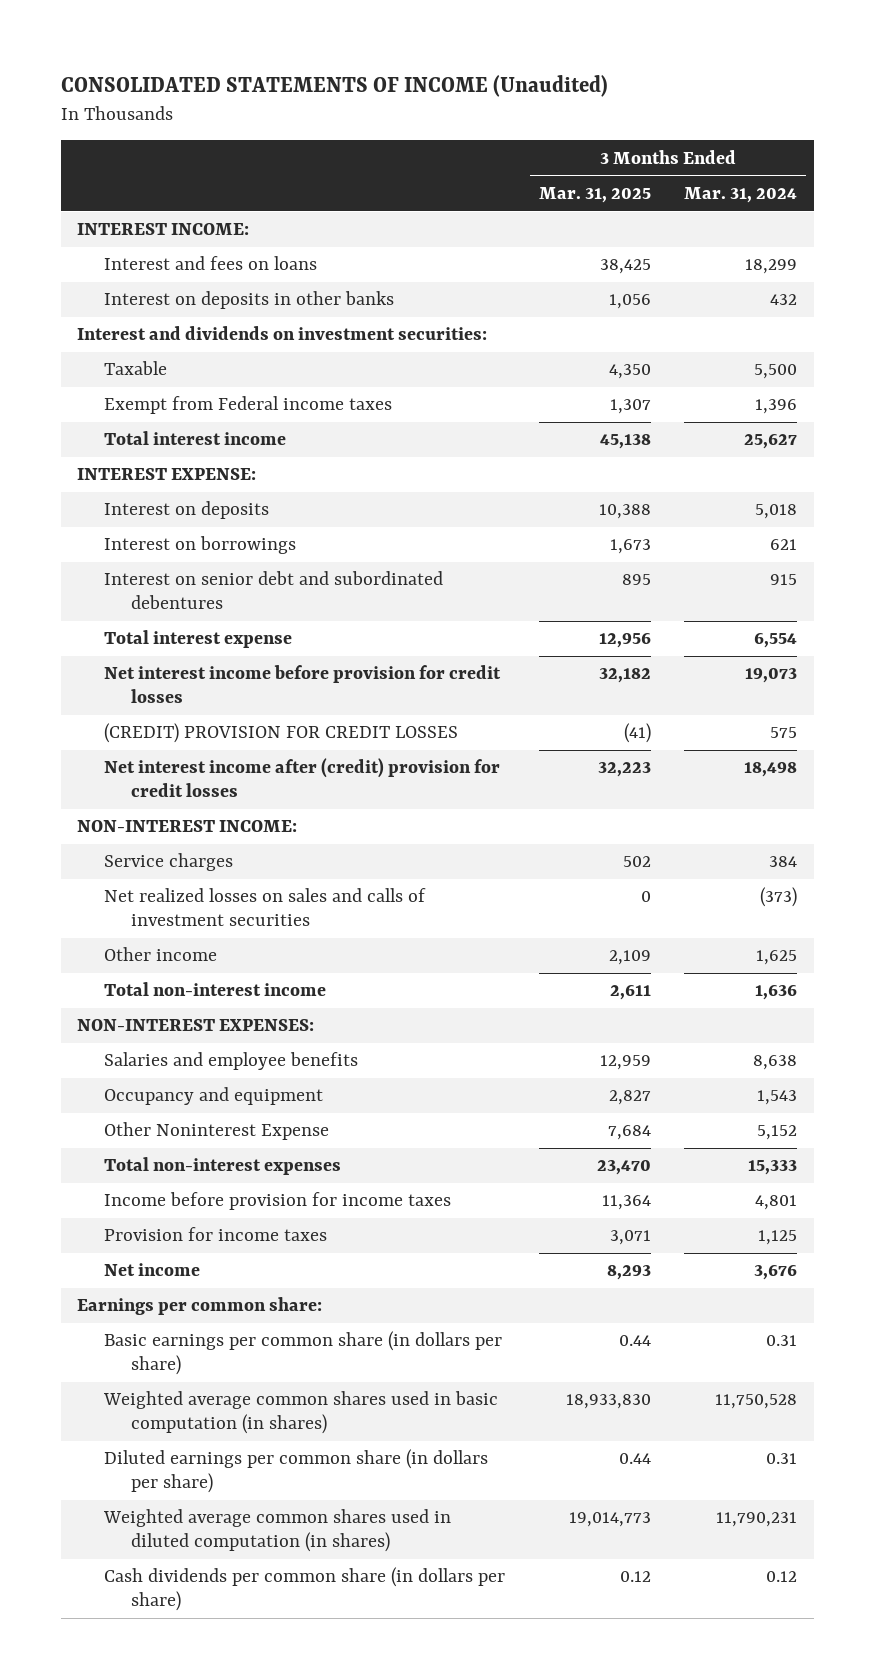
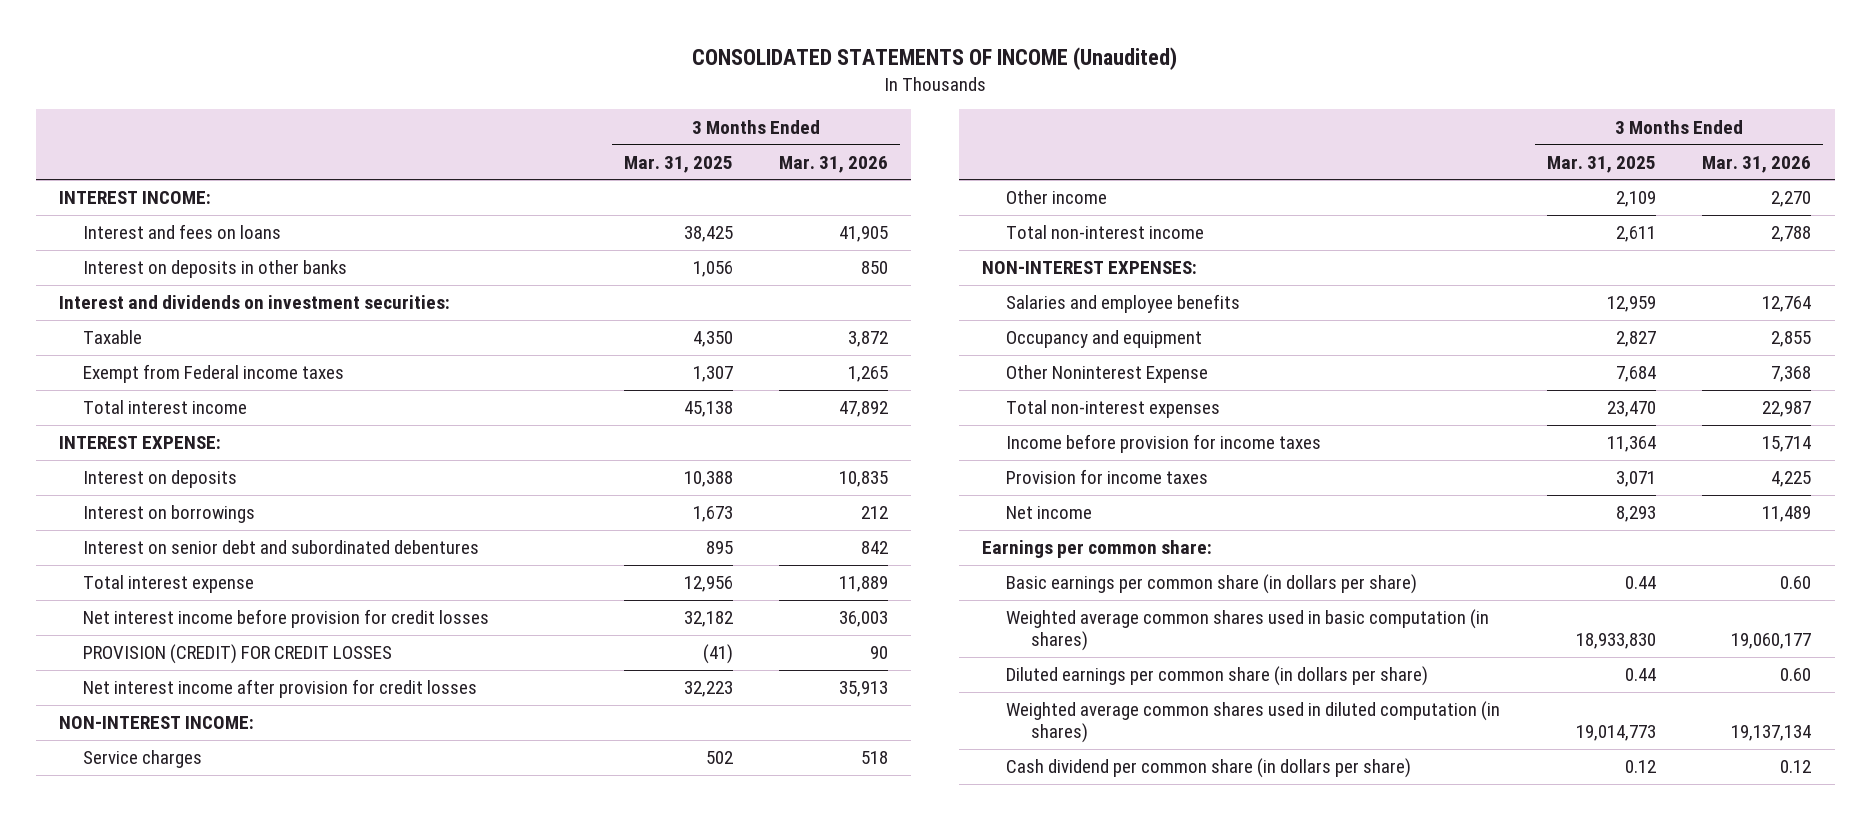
- | 3 Months Ended Mar. 31, 2025 | 3 Months Ended Mar. 31, 2024
+ | 3 Months Ended Mar. 31, 2025 | 3 Months Ended Mar. 31, 2026
- (CREDIT) PROVISION FOR CREDIT LOSSES | (41) | 575
- Net interest income after (credit) provision for credit losses | 32,223 | 18,498
+ PROVISION (CREDIT) FOR CREDIT LOSSES | (41) | 90
+ Net interest income after provision for credit losses | 32,223 | 35,913
- Net realized losses on sales and calls of investment securities | 0 | (373)
- Cash dividends per common share (in dollars per share) | 0.12 | 0.12
+ Cash dividend per common share (in dollars per share) | 0.12 | 0.12

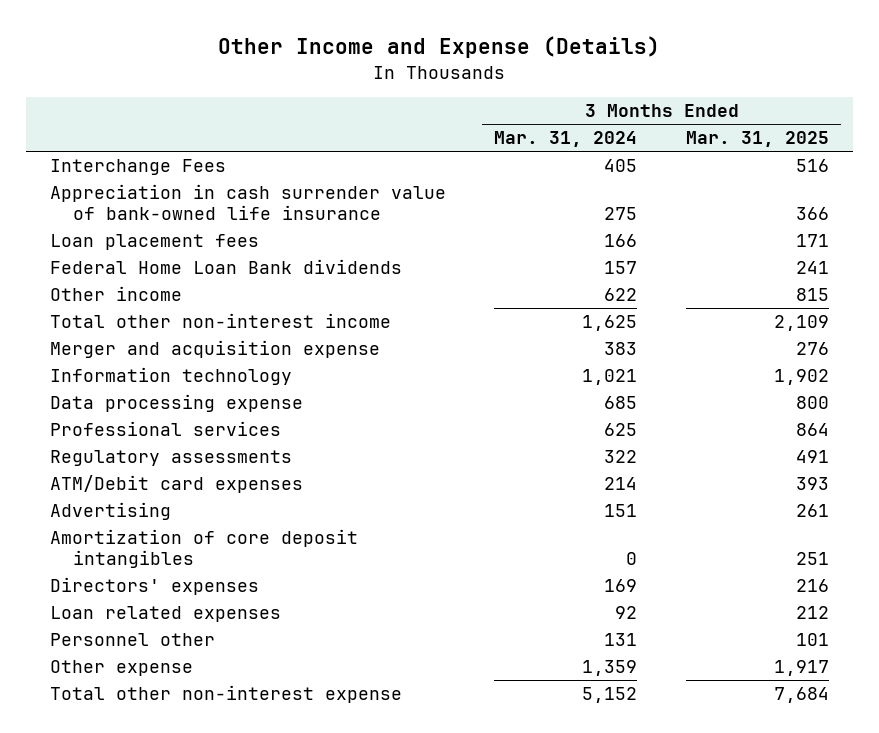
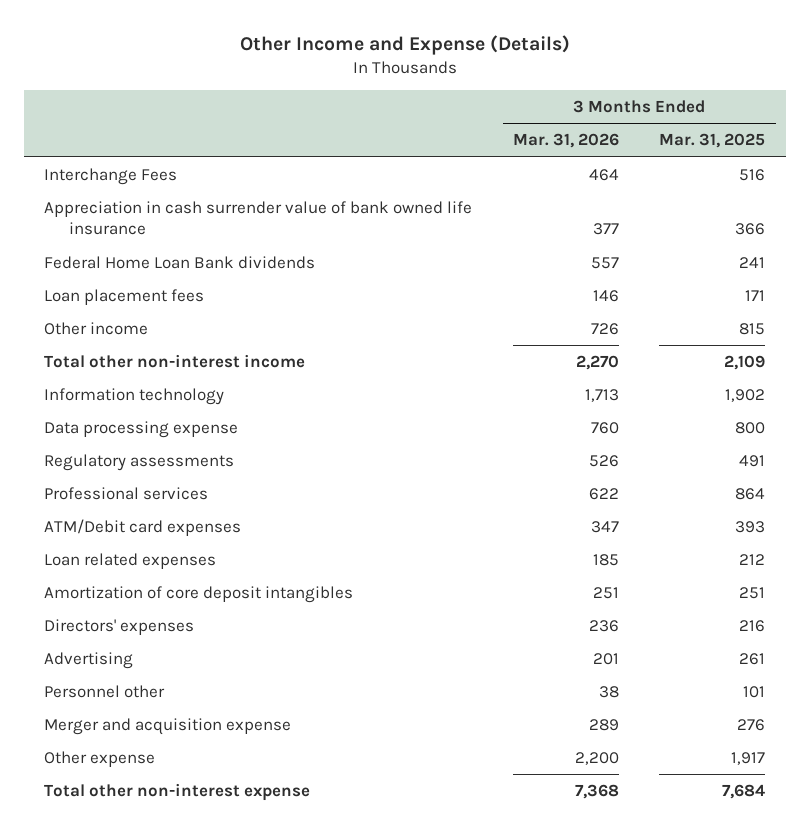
- | 3 Months Ended Mar. 31, 2024 | 3 Months Ended Mar. 31, 2025
+ | 3 Months Ended Mar. 31, 2026 | 3 Months Ended Mar. 31, 2025
- Appreciation in cash surrender value of bank-owned life insurance | 275 | 366
+ Appreciation in cash surrender value of bank owned life insurance | 377 | 366
moved down: Loan placement fees | 146 | 171
moved down: Professional services | 622 | 864
moved up: Loan related expenses | 185 | 212
moved down: Advertising | 201 | 261
moved down: Merger and acquisition expense | 289 | 276

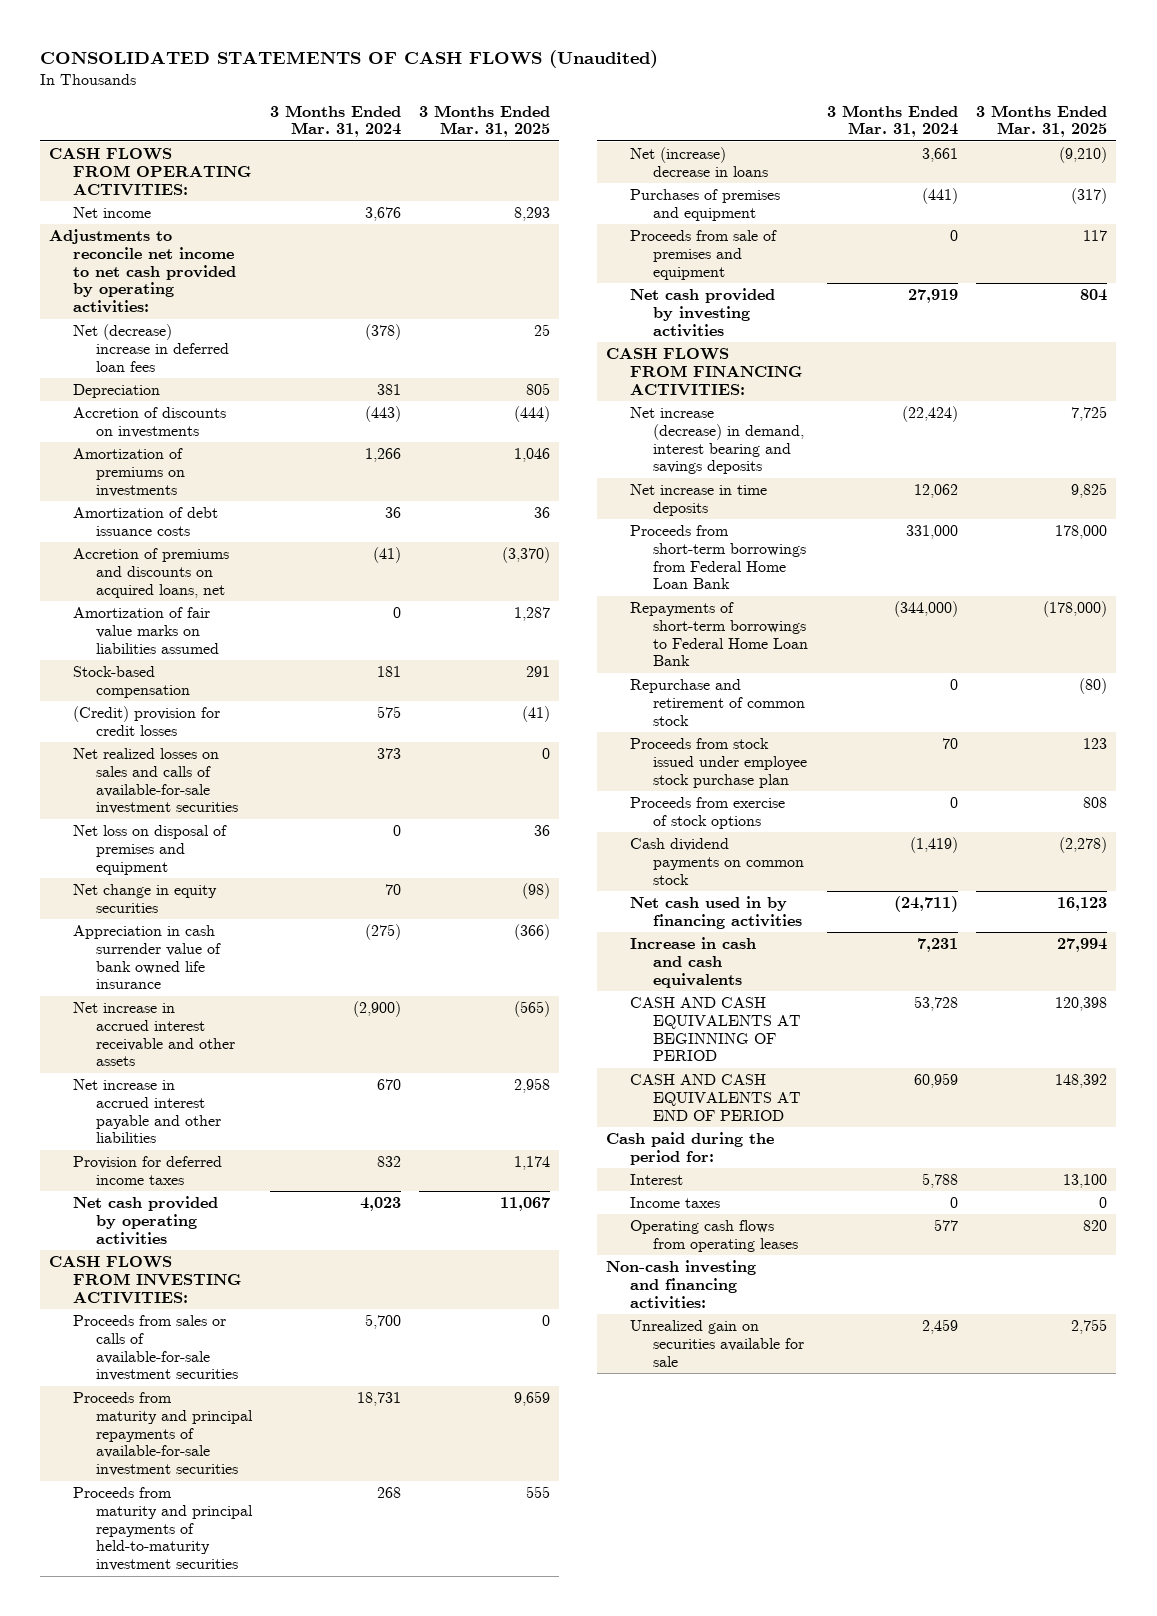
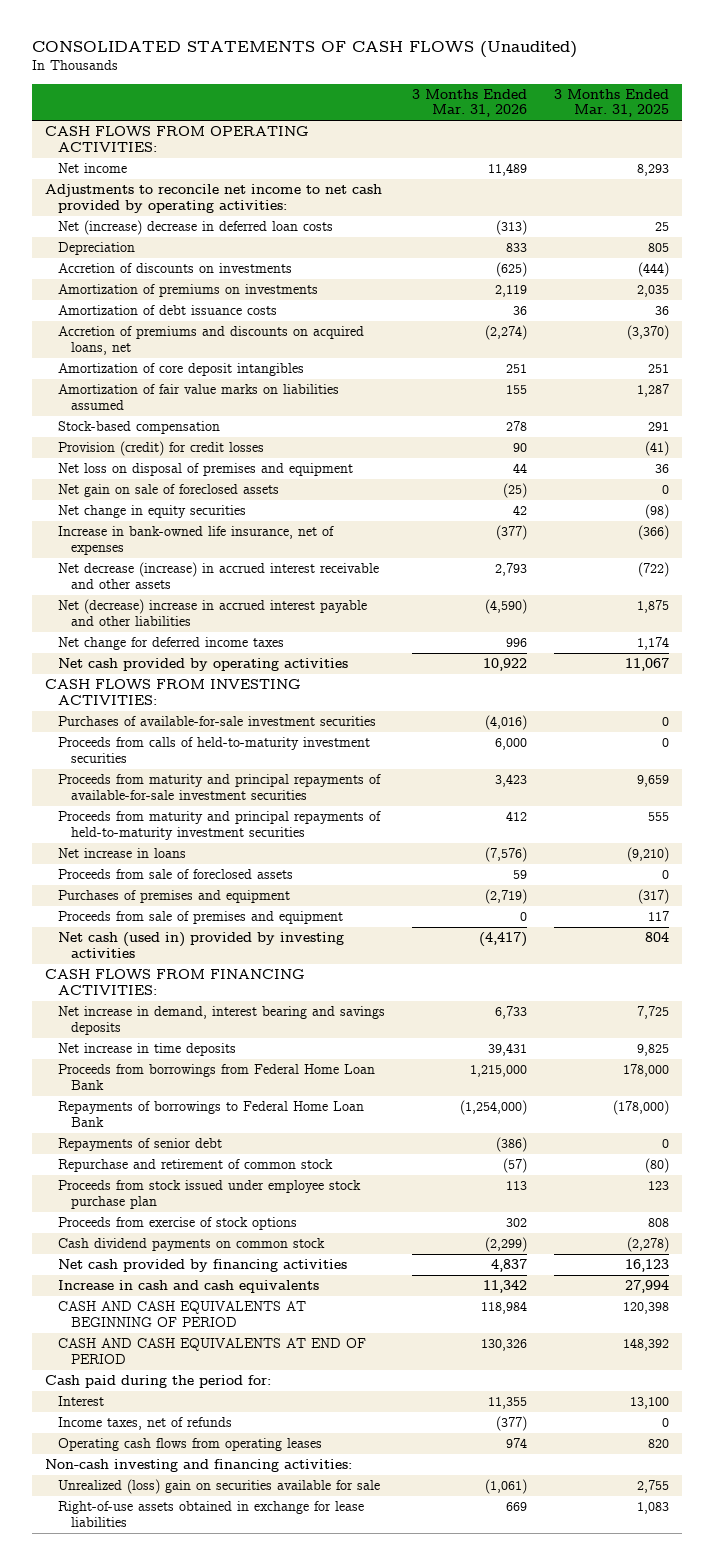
- | 3 Months Ended Mar. 31, 2024 | 3 Months Ended Mar. 31, 2025
+ | 3 Months Ended Mar. 31, 2026 | 3 Months Ended Mar. 31, 2025
- Net (decrease) increase in deferred loan fees | (378) | 25
+ Net (increase) decrease in deferred loan costs | (313) | 25
- Amortization of premiums on investments | 1,266 | 1,046
+ Amortization of premiums on investments | 2,119 | 2,035
+ Amortization of core deposit intangibles | 251 | 251
- (Credit) provision for credit losses | 575 | (41)
- Net realized losses on sales and calls of available-for-sale investment securities | 373 | 0
+ Provision (credit) for credit losses | 90 | (41)
+ Net gain on sale of foreclosed assets | (25) | 0
- Appreciation in cash surrender value of bank owned life insurance | (275) | (366)
- Net increase in accrued interest receivable and other assets | (2,900) | (565)
- Net increase in accrued interest payable and other liabilities | 670 | 2,958
- Provision for deferred income taxes | 832 | 1,174
+ Increase in bank-owned life insurance, net of expenses | (377) | (366)
+ Net decrease (increase) in accrued interest receivable and other assets | 2,793 | (722)
+ Net (decrease) increase in accrued interest payable and other liabilities | (4,590) | 1,875
+ Net change for deferred income taxes | 996 | 1,174
- Proceeds from sales or calls of available-for-sale investment securities | 5,700 | 0
+ Purchases of available-for-sale investment securities | (4,016) | 0
+ Proceeds from calls of held-to-maturity investment securities | 6,000 | 0
- Net (increase) decrease in loans | 3,661 | (9,210)
+ Net increase in loans | (7,576) | (9,210)
+ Proceeds from sale of foreclosed assets | 59 | 0
- Net cash provided by investing activities | 27,919 | 804
+ Net cash (used in) provided by investing activities | (4,417) | 804
- Net increase (decrease) in demand, interest bearing and savings deposits | (22,424) | 7,725
+ Net increase in demand, interest bearing and savings deposits | 6,733 | 7,725
- Proceeds from short-term borrowings from Federal Home Loan Bank | 331,000 | 178,000
- Repayments of short-term borrowings to Federal Home Loan Bank | (344,000) | (178,000)
+ Proceeds from borrowings from Federal Home Loan Bank | 1,215,000 | 178,000
+ Repayments of borrowings to Federal Home Loan Bank | (1,254,000) | (178,000)
+ Repayments of senior debt | (386) | 0
- Net cash used in by financing activities | (24,711) | 16,123
+ Net cash provided by financing activities | 4,837 | 16,123
- Income taxes | 0 | 0
+ Income taxes, net of refunds | (377) | 0
- Unrealized gain on securities available for sale | 2,459 | 2,755
+ Unrealized (loss) gain on securities available for sale | (1,061) | 2,755
+ Right-of-use assets obtained in exchange for lease liabilities | 669 | 1,083

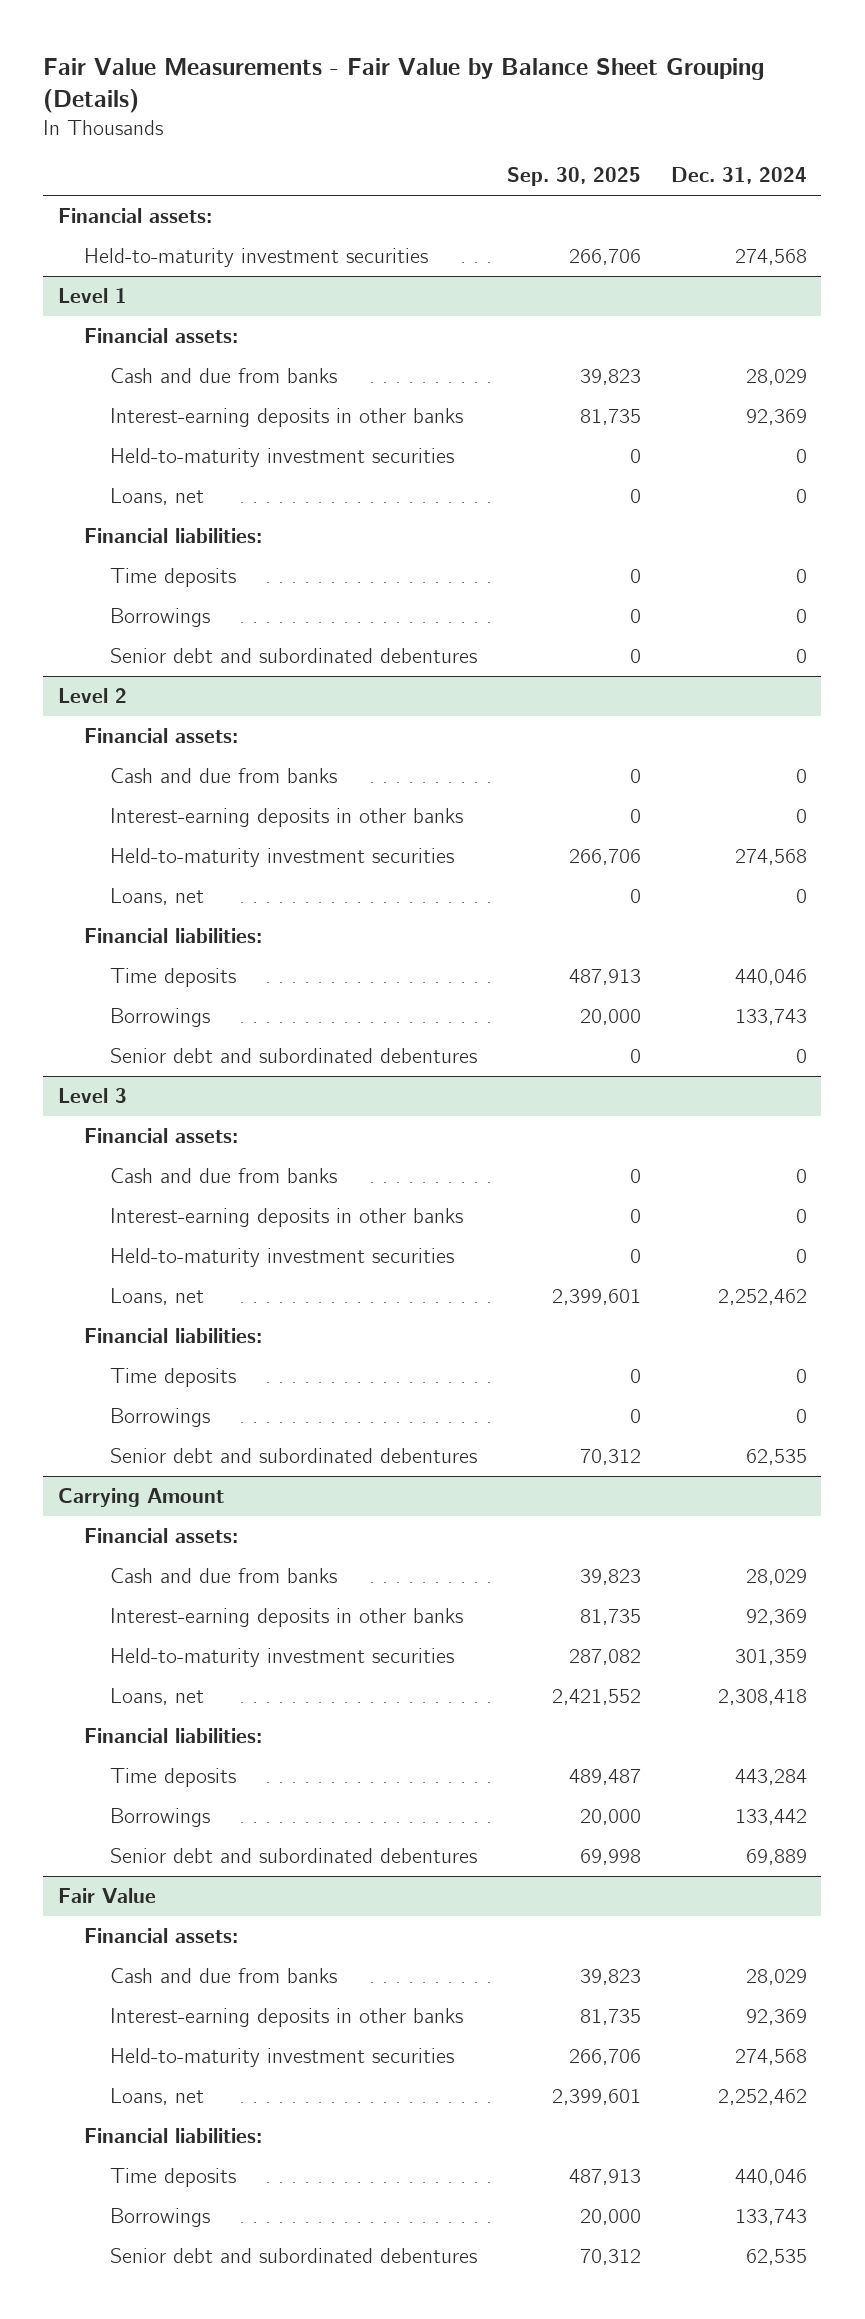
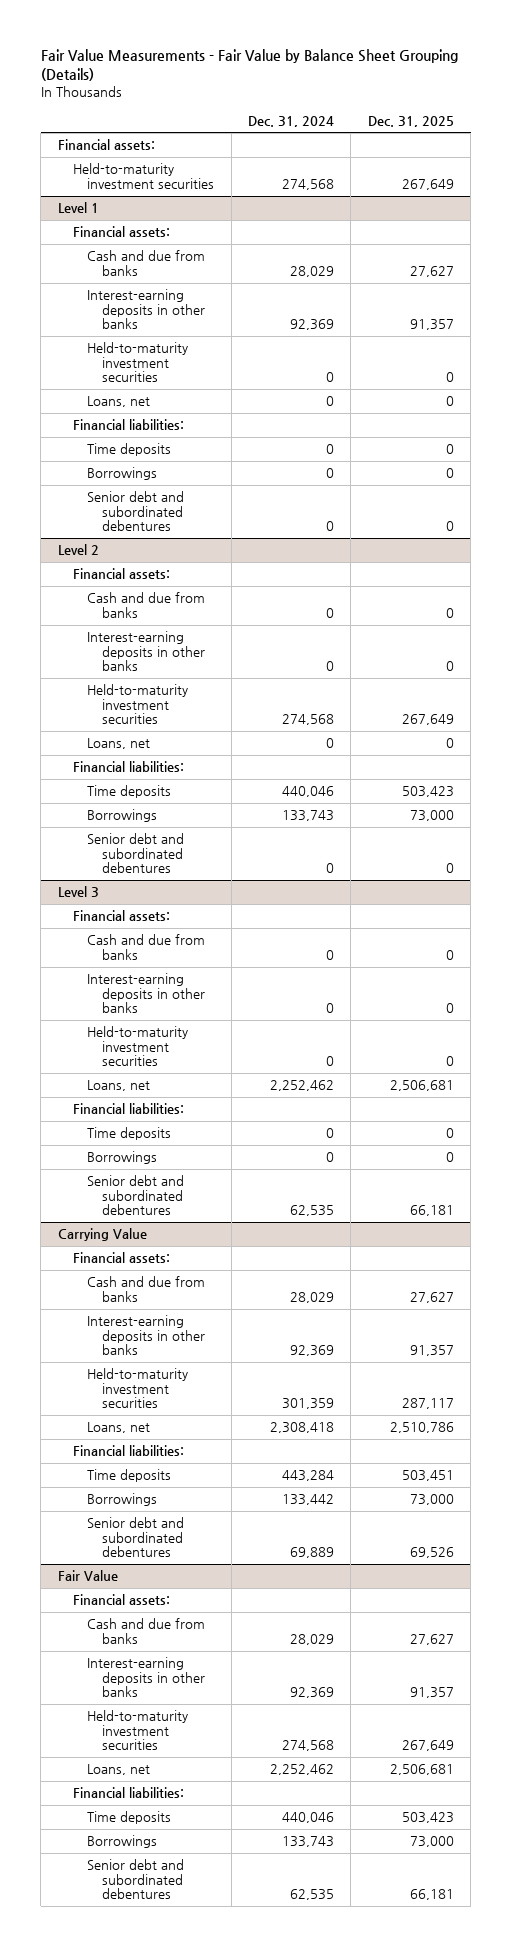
- | Sep. 30, 2025 | Dec. 31, 2024
+ | Dec. 31, 2024 | Dec. 31, 2025
- Carrying Amount
+ Carrying Value

